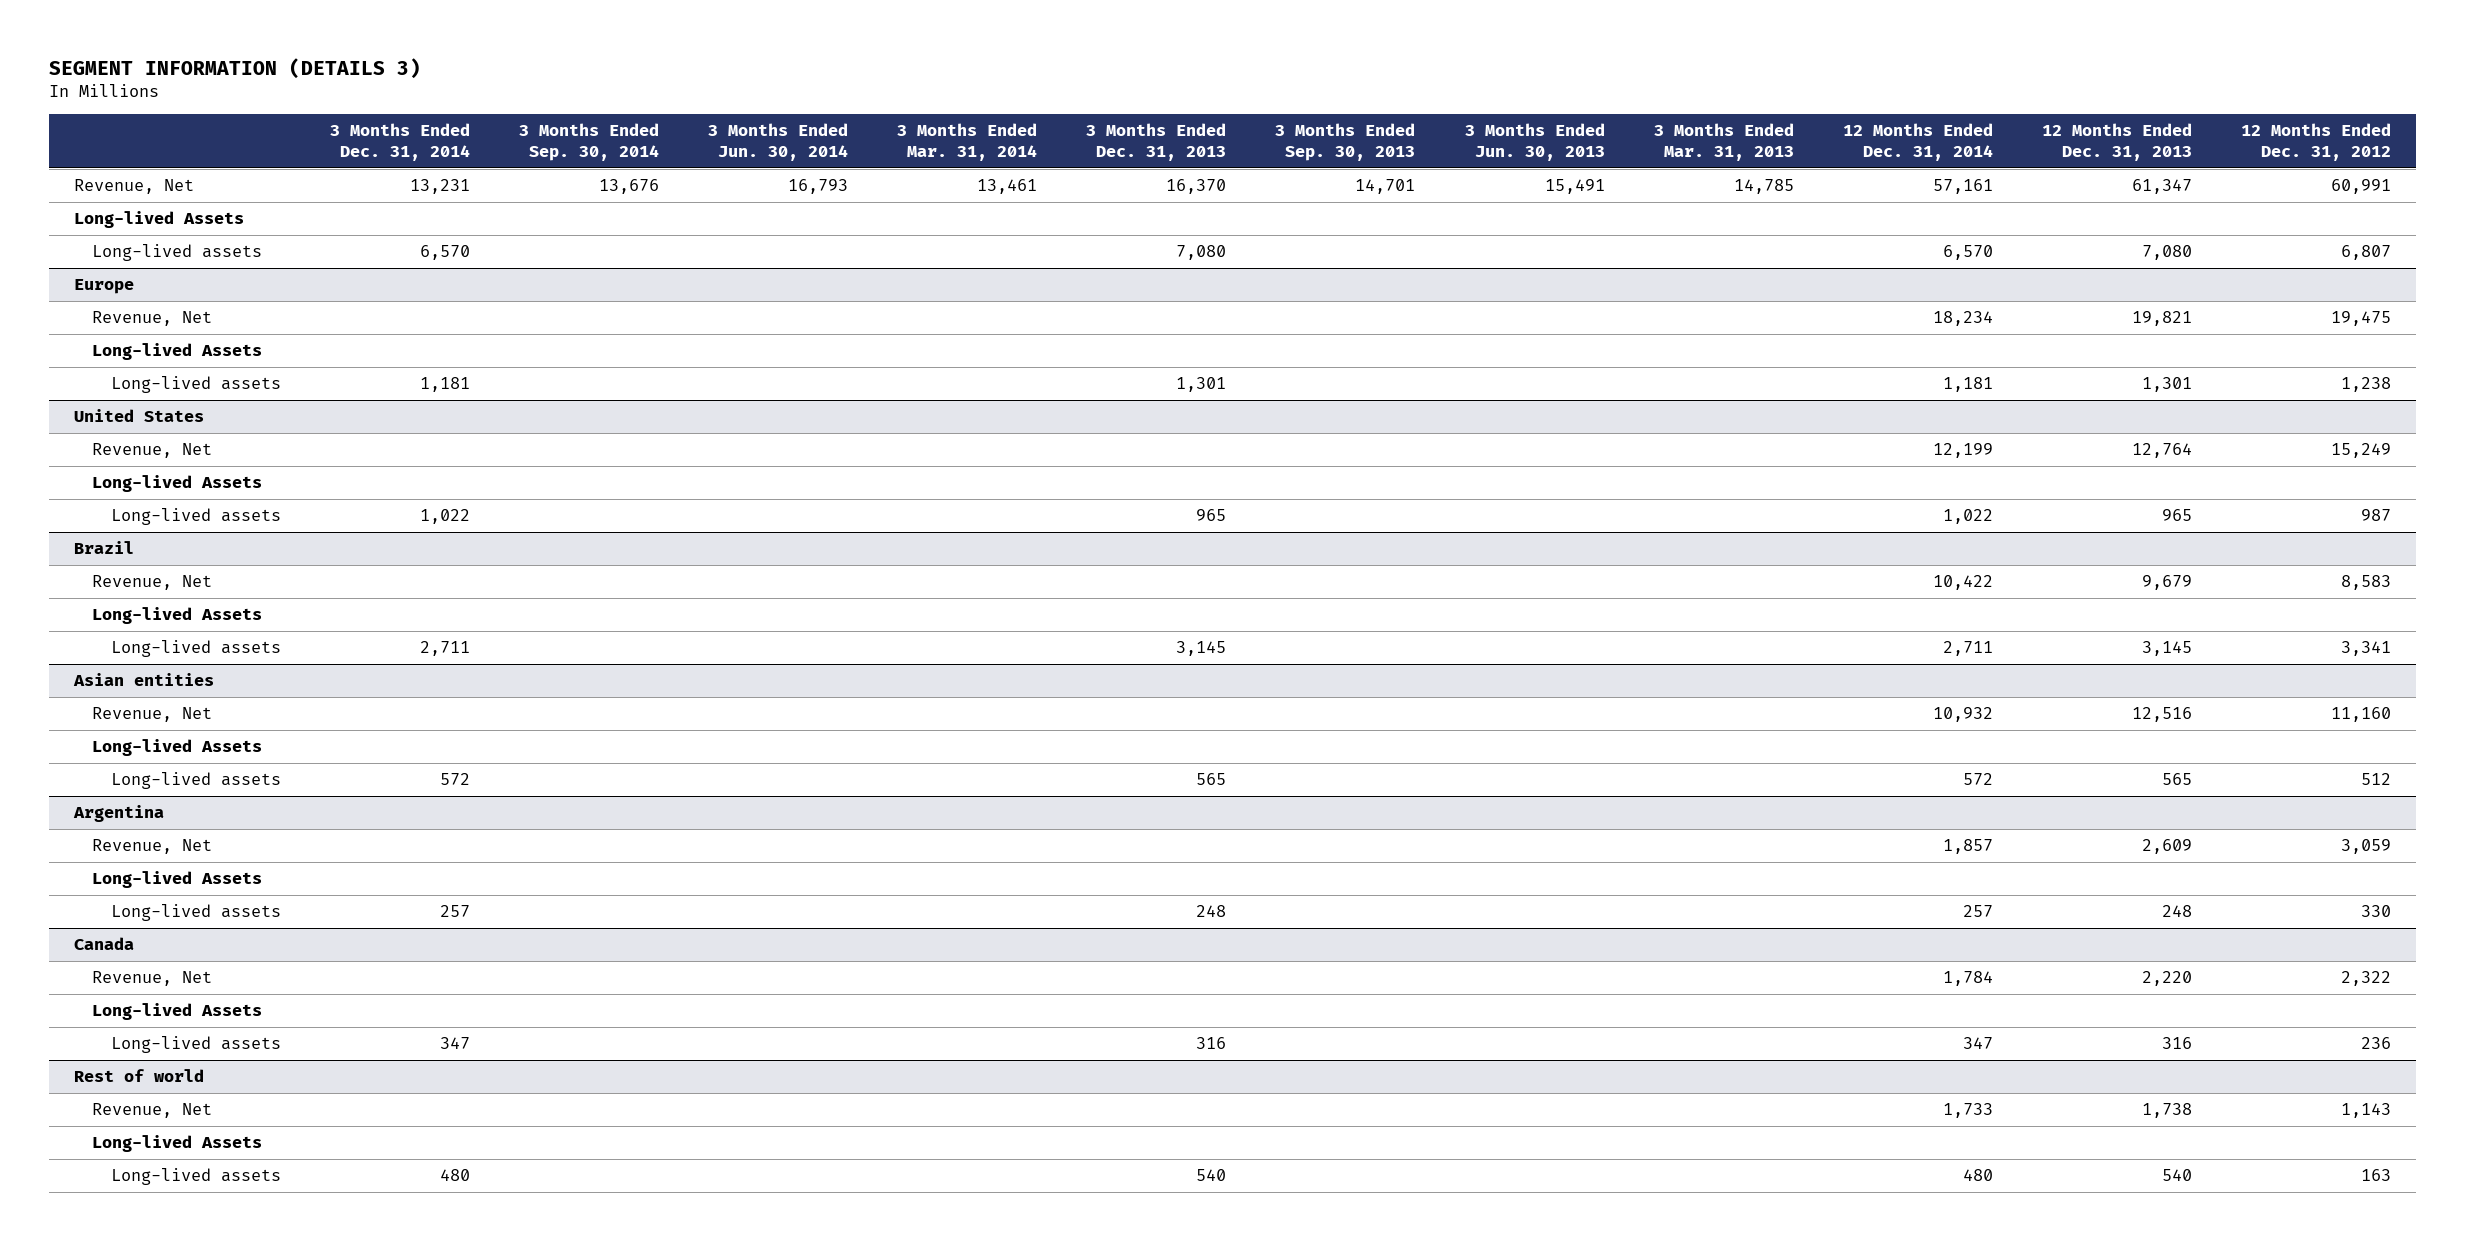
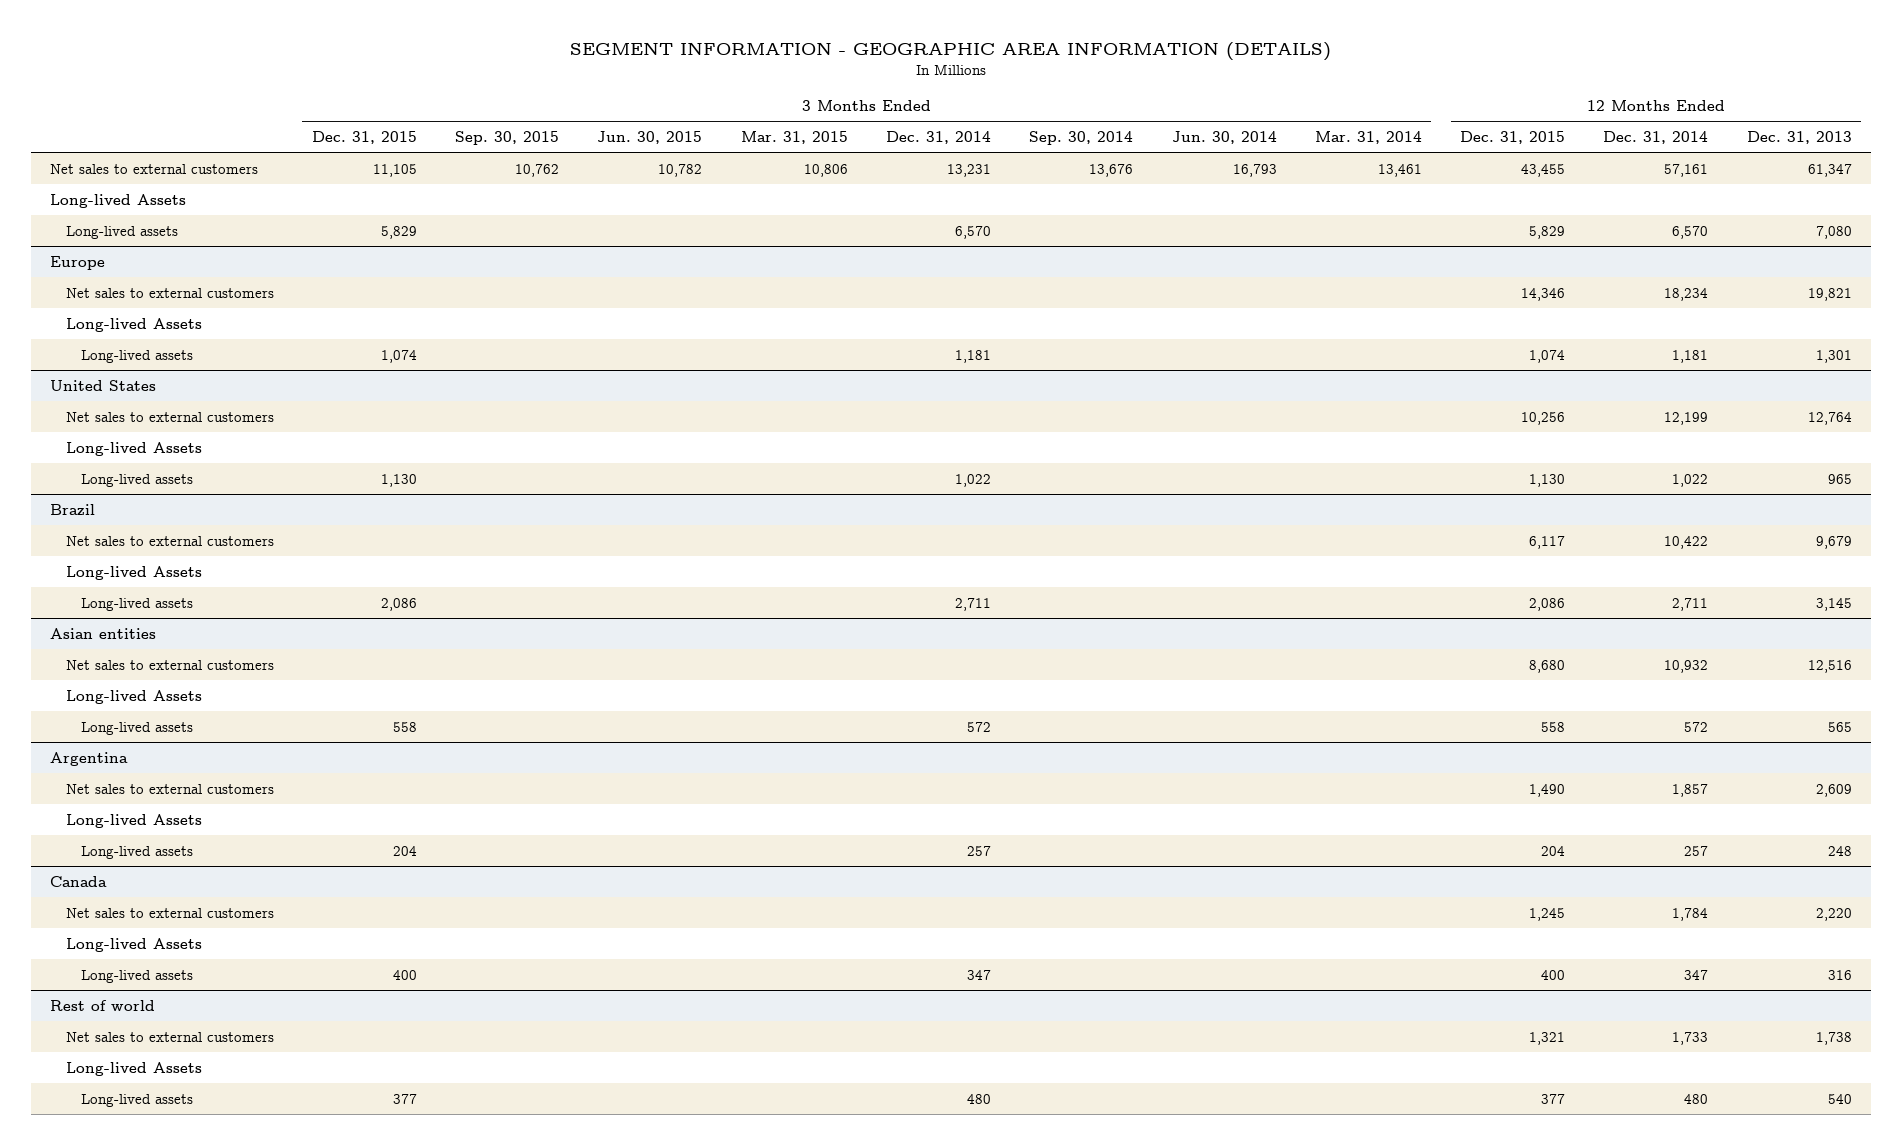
- SEGMENT INFORMATION (DETAILS 3)
+ SEGMENT INFORMATION - GEOGRAPHIC AREA INFORMATION (DETAILS)
- | 3 Months Ended Dec. 31, 2014 | 3 Months Ended Sep. 30, 2014 | 3 Months Ended Jun. 30, 2014 | 3 Months Ended Mar. 31, 2014 | 3 Months Ended Dec. 31, 2013 | 3 Months Ended Sep. 30, 2013 | 3 Months Ended Jun. 30, 2013 | 3 Months Ended Mar. 31, 2013 | 12 Months Ended Dec. 31, 2014 | 12 Months Ended Dec. 31, 2013 | 12 Months Ended Dec. 31, 2012
+ | 3 Months Ended Dec. 31, 2015 | 3 Months Ended Sep. 30, 2015 | 3 Months Ended Jun. 30, 2015 | 3 Months Ended Mar. 31, 2015 | 3 Months Ended Dec. 31, 2014 | 3 Months Ended Sep. 30, 2014 | 3 Months Ended Jun. 30, 2014 | 3 Months Ended Mar. 31, 2014 | 12 Months Ended Dec. 31, 2015 | 12 Months Ended Dec. 31, 2014 | 12 Months Ended Dec. 31, 2013
- Revenue, Net | 13,231 | 13,676 | 16,793 | 13,461 | 16,370 | 14,701 | 15,491 | 14,785 | 57,161 | 61,347 | 60,991
+ Net sales to external customers | 11,105 | 10,762 | 10,782 | 10,806 | 13,231 | 13,676 | 16,793 | 13,461 | 43,455 | 57,161 | 61,347
@ Europe
- Revenue, Net | | | | | | | | | 18,234 | 19,821 | 19,475
+ Net sales to external customers | | | | | | | | | 14,346 | 18,234 | 19,821
@ United States
- Revenue, Net | | | | | | | | | 12,199 | 12,764 | 15,249
+ Net sales to external customers | | | | | | | | | 10,256 | 12,199 | 12,764
@ Brazil
- Revenue, Net | | | | | | | | | 10,422 | 9,679 | 8,583
+ Net sales to external customers | | | | | | | | | 6,117 | 10,422 | 9,679
@ Asian entities
- Revenue, Net | | | | | | | | | 10,932 | 12,516 | 11,160
+ Net sales to external customers | | | | | | | | | 8,680 | 10,932 | 12,516
@ Argentina
- Revenue, Net | | | | | | | | | 1,857 | 2,609 | 3,059
+ Net sales to external customers | | | | | | | | | 1,490 | 1,857 | 2,609
@ Canada
- Revenue, Net | | | | | | | | | 1,784 | 2,220 | 2,322
+ Net sales to external customers | | | | | | | | | 1,245 | 1,784 | 2,220
@ Rest of world
- Revenue, Net | | | | | | | | | 1,733 | 1,738 | 1,143
+ Net sales to external customers | | | | | | | | | 1,321 | 1,733 | 1,738

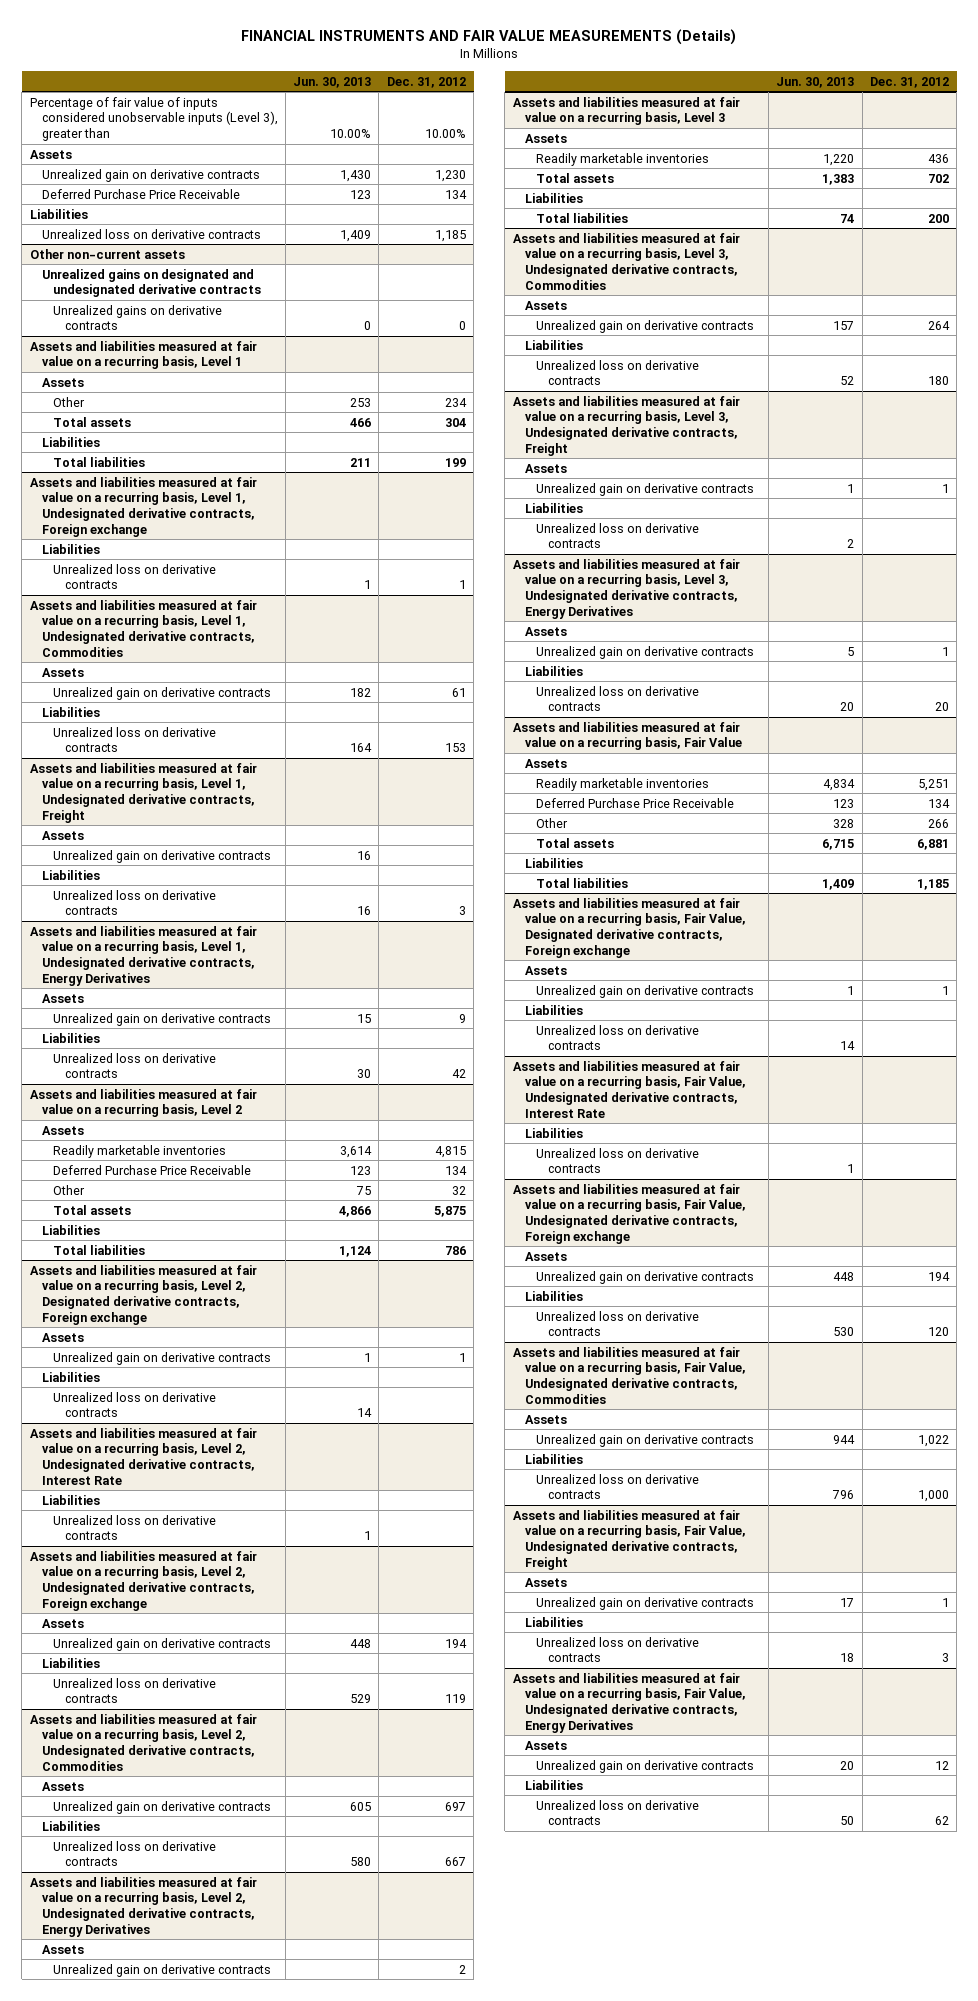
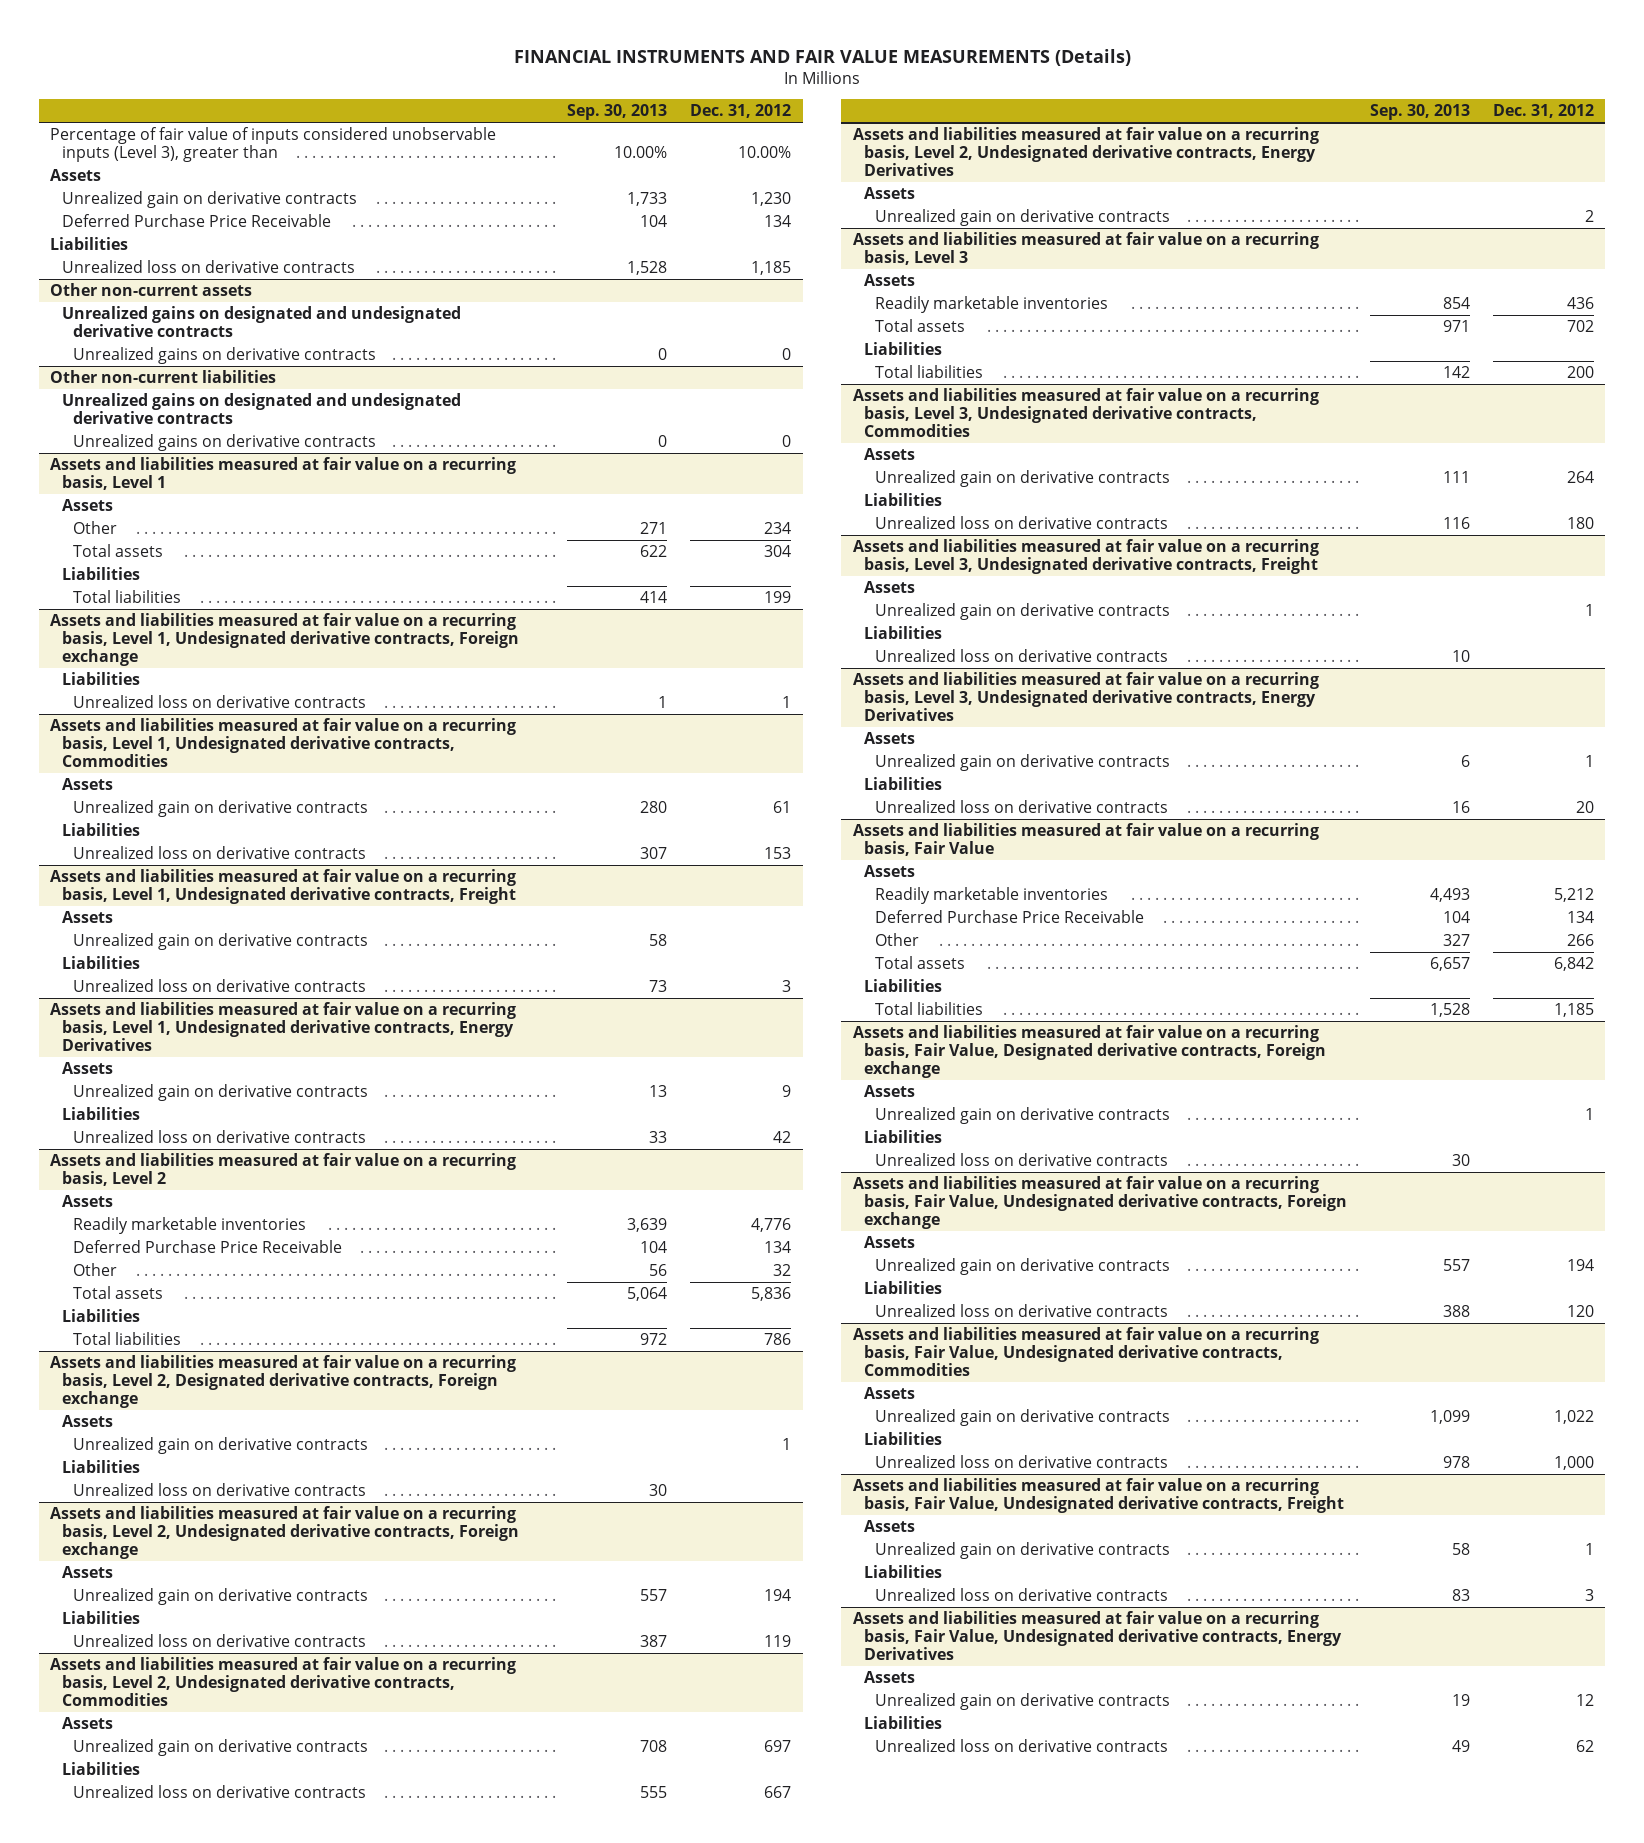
- | Jun. 30, 2013 | Dec. 31, 2012
+ | Sep. 30, 2013 | Dec. 31, 2012
+ Other non-current liabilities
+ Unrealized gains on designated and undesignated derivative contracts
+ Unrealized gains on derivative contracts | 0 | 0
@ Assets and liabilities measured at fair value on a recurring basis, Level 2
- Readily marketable inventories | 3,614 | 4,815
+ Readily marketable inventories | 3,639 | 4,776
- Total assets | 4,866 | 5,875
+ Total assets | 5,064 | 5,836
- Assets and liabilities measured at fair value on a recurring basis, Level 2, Undesignated derivative contracts, Interest Rate
- Liabilities
- Unrealized loss on derivative contracts | 1 |
@ Assets and liabilities measured at fair value on a recurring basis, Fair Value
- Readily marketable inventories | 4,834 | 5,251
+ Readily marketable inventories | 4,493 | 5,212
- Total assets | 6,715 | 6,881
+ Total assets | 6,657 | 6,842
- Assets and liabilities measured at fair value on a recurring basis, Fair Value, Undesignated derivative contracts, Interest Rate
- Liabilities
- Unrealized loss on derivative contracts | 1 |

